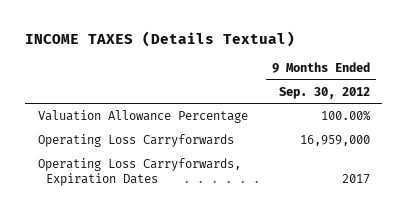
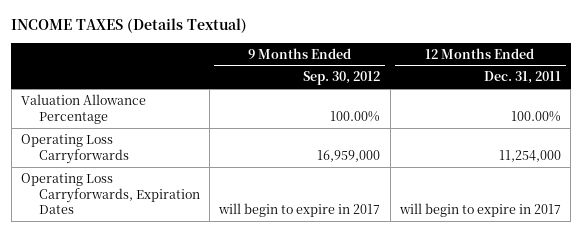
- | 9 Months Ended Sep. 30, 2012
+ | 9 Months Ended Sep. 30, 2012 | 12 Months Ended Dec. 31, 2011
- Operating Loss Carryforwards, Expiration Dates | 2017
+ Operating Loss Carryforwards, Expiration Dates | will begin to expire in 2017 | will begin to expire in 2017

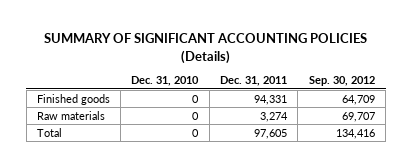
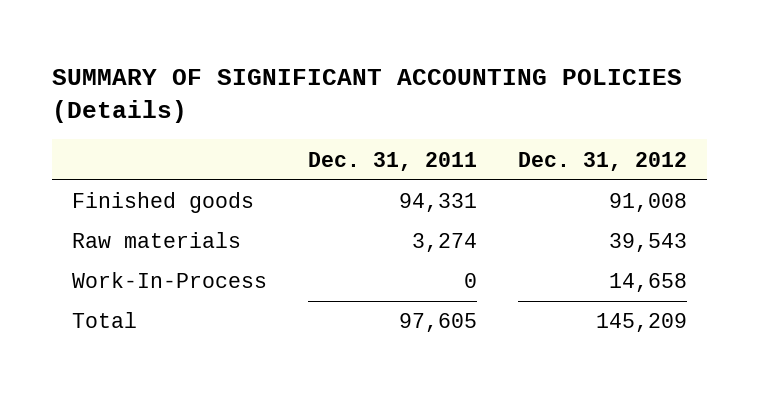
- | Dec. 31, 2010 | Dec. 31, 2011 | Sep. 30, 2012
+ | Dec. 31, 2011 | Dec. 31, 2012
+ Work-In-Process | 0 | 14,658

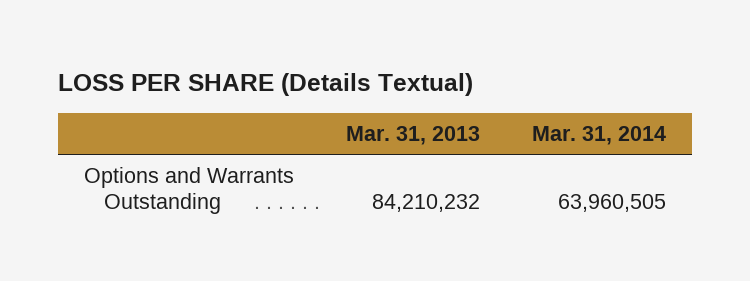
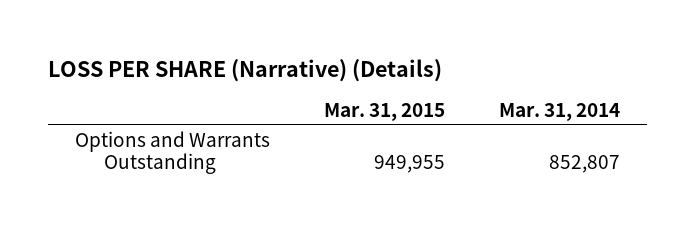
- LOSS PER SHARE (Details Textual)
+ LOSS PER SHARE (Narrative) (Details)
- | Mar. 31, 2013 | Mar. 31, 2014
+ | Mar. 31, 2015 | Mar. 31, 2014
- Options and Warrants Outstanding | 84,210,232 | 63,960,505
+ Options and Warrants Outstanding | 949,955 | 852,807

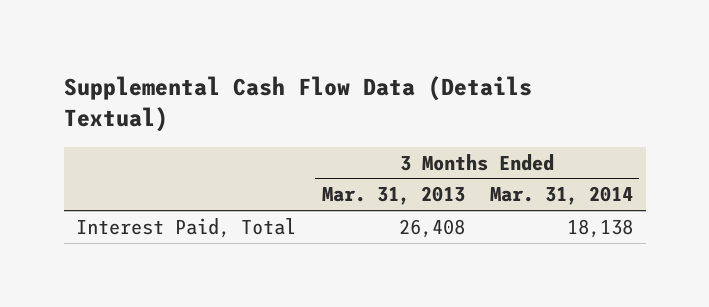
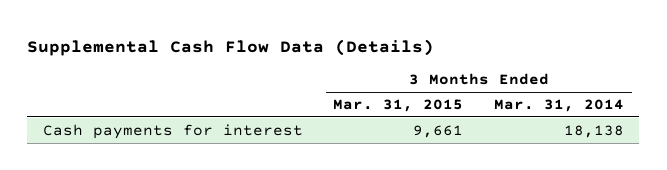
- Supplemental Cash Flow Data (Details Textual)
+ Supplemental Cash Flow Data (Details)
- | 3 Months Ended Mar. 31, 2013 | 3 Months Ended Mar. 31, 2014
+ | 3 Months Ended Mar. 31, 2015 | 3 Months Ended Mar. 31, 2014
- Interest Paid, Total | 26,408 | 18,138
+ Cash payments for interest | 9,661 | 18,138

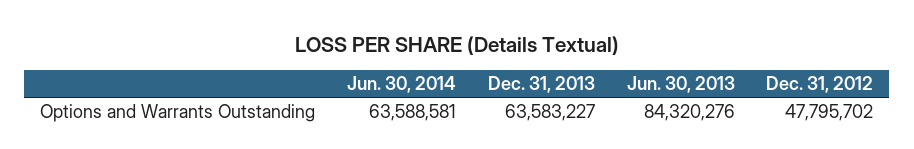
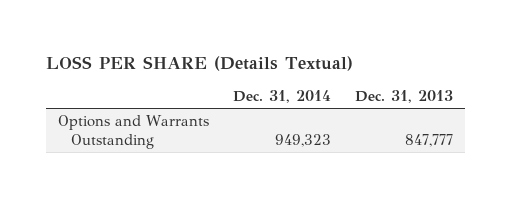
- | Jun. 30, 2014 | Dec. 31, 2013 | Jun. 30, 2013 | Dec. 31, 2012
+ | Dec. 31, 2014 | Dec. 31, 2013
- Options and Warrants Outstanding | 63,588,581 | 63,583,227 | 84,320,276 | 47,795,702
+ Options and Warrants Outstanding | 949,323 | 847,777

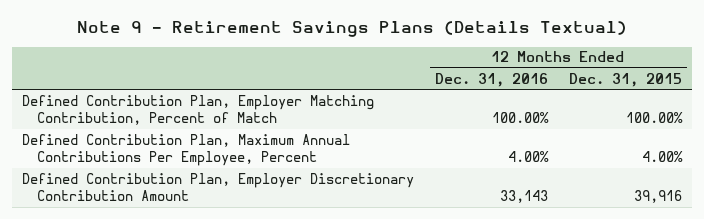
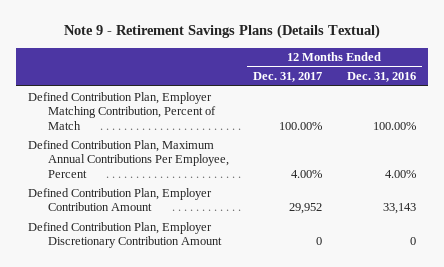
- | 12 Months Ended Dec. 31, 2016 | 12 Months Ended Dec. 31, 2015
+ | 12 Months Ended Dec. 31, 2017 | 12 Months Ended Dec. 31, 2016
- Defined Contribution Plan, Employer Discretionary Contribution Amount | 33,143 | 39,916
+ Defined Contribution Plan, Employer Contribution Amount | 29,952 | 33,143
+ Defined Contribution Plan, Employer Discretionary Contribution Amount | 0 | 0

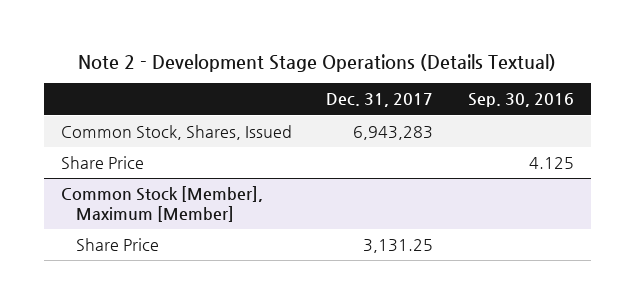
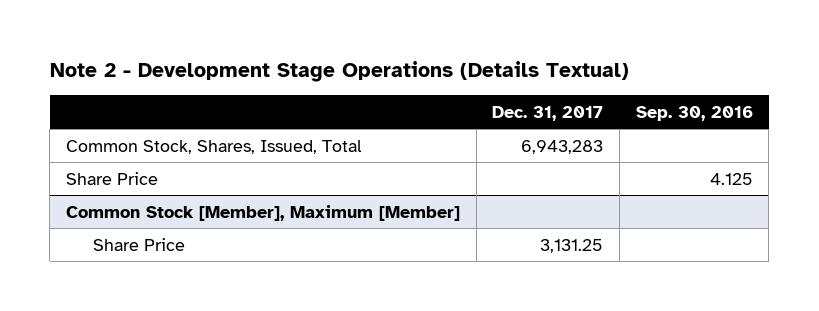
- Common Stock, Shares, Issued | 6,943,283 |
+ Common Stock, Shares, Issued, Total | 6,943,283 |

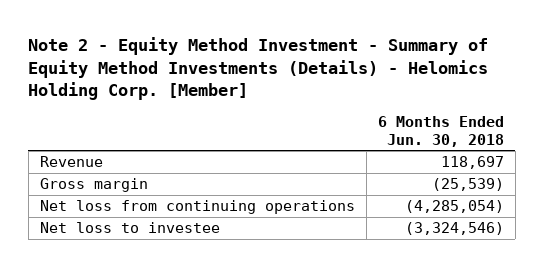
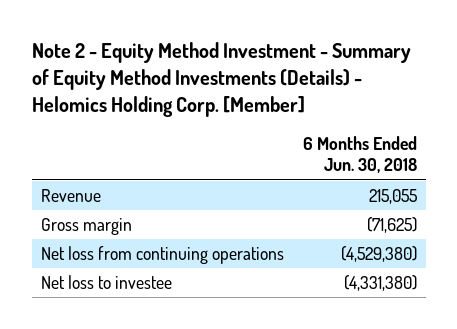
- Revenue | 118,697
- Gross margin | (25,539)
- Net loss from continuing operations | (4,285,054)
- Net loss to investee | (3,324,546)
+ Revenue | 215,055
+ Gross margin | (71,625)
+ Net loss from continuing operations | (4,529,380)
+ Net loss to investee | (4,331,380)

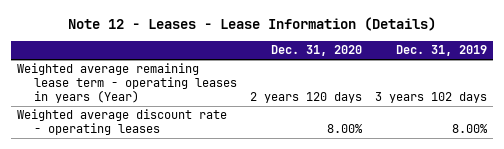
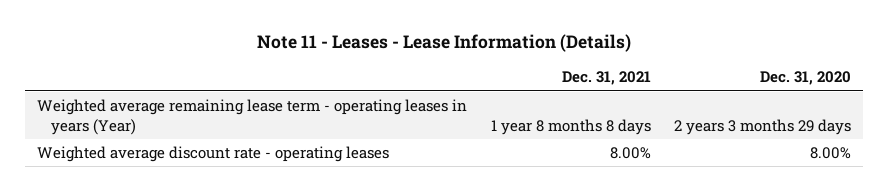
- Note 12 - Leases - Lease Information (Details)
+ Note 11 - Leases - Lease Information (Details)
- | Dec. 31, 2020 | Dec. 31, 2019
+ | Dec. 31, 2021 | Dec. 31, 2020
- Weighted average remaining lease term - operating leases in years (Year) | 2 years 120 days | 3 years 102 days
+ Weighted average remaining lease term - operating leases in years (Year) | 1 year 8 months 8 days | 2 years 3 months 29 days

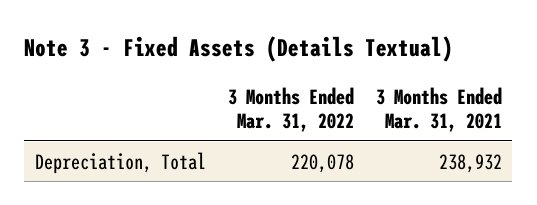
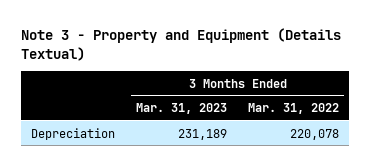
- Note 3 - Fixed Assets (Details Textual)
+ Note 3 - Property and Equipment (Details Textual)
- | 3 Months Ended Mar. 31, 2022 | 3 Months Ended Mar. 31, 2021
+ | 3 Months Ended Mar. 31, 2023 | 3 Months Ended Mar. 31, 2022
- Depreciation, Total | 220,078 | 238,932
+ Depreciation | 231,189 | 220,078

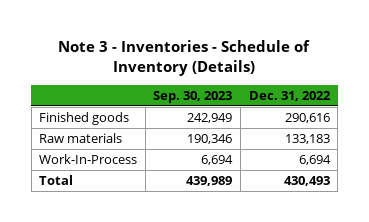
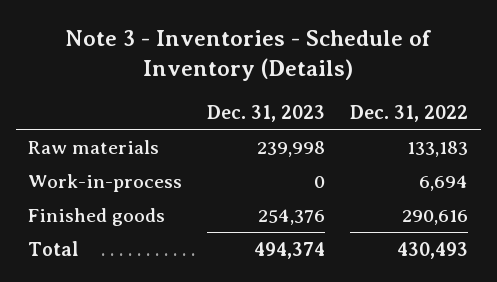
- | Sep. 30, 2023 | Dec. 31, 2022
+ | Dec. 31, 2023 | Dec. 31, 2022
- Work-In-Process | 6,694 | 6,694
+ Work-in-process | 0 | 6,694
moved down: Finished goods | 254,376 | 290,616

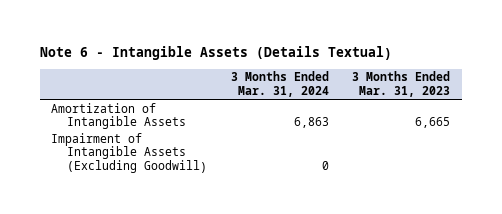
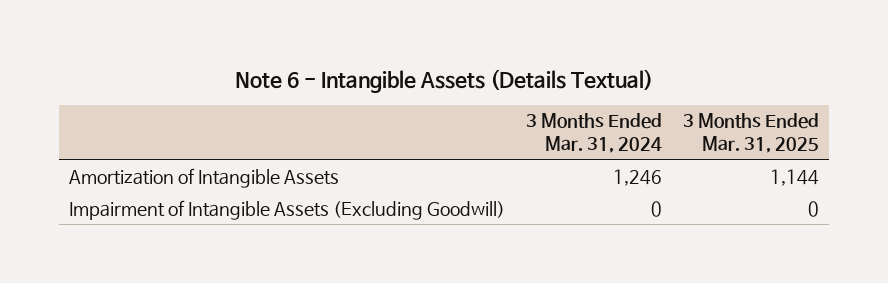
- | 3 Months Ended Mar. 31, 2024 | 3 Months Ended Mar. 31, 2023
+ | 3 Months Ended Mar. 31, 2024 | 3 Months Ended Mar. 31, 2025
- Amortization of Intangible Assets | 6,863 | 6,665
+ Amortization of Intangible Assets | 1,246 | 1,144

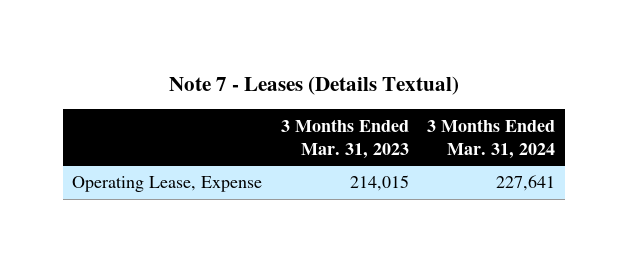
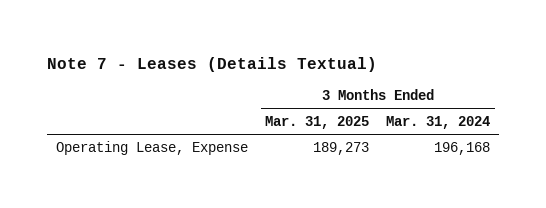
- | 3 Months Ended Mar. 31, 2023 | 3 Months Ended Mar. 31, 2024
+ | 3 Months Ended Mar. 31, 2025 | 3 Months Ended Mar. 31, 2024
- Operating Lease, Expense | 214,015 | 227,641
+ Operating Lease, Expense | 189,273 | 196,168

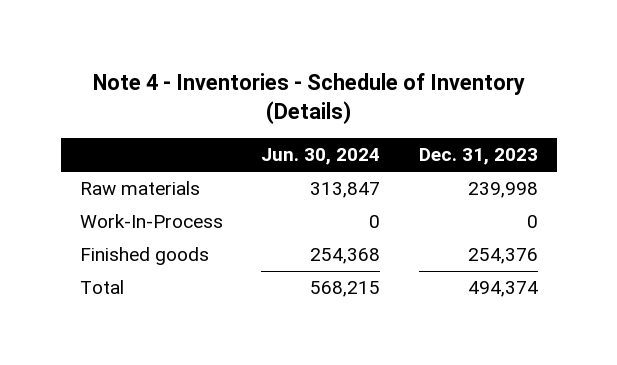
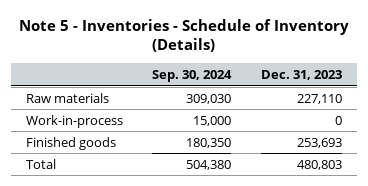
- Note 4 - Inventories - Schedule of Inventory (Details)
+ Note 5 - Inventories - Schedule of Inventory (Details)
- | Jun. 30, 2024 | Dec. 31, 2023
+ | Sep. 30, 2024 | Dec. 31, 2023
- Raw materials | 313,847 | 239,998
- Work-In-Process | 0 | 0
- Finished goods | 254,368 | 254,376
- Total | 568,215 | 494,374
+ Raw materials | 309,030 | 227,110
+ Work-in-process | 15,000 | 0
+ Finished goods | 180,350 | 253,693
+ Total | 504,380 | 480,803

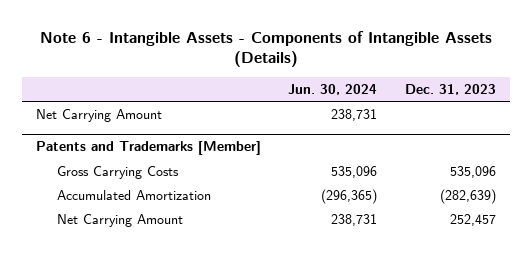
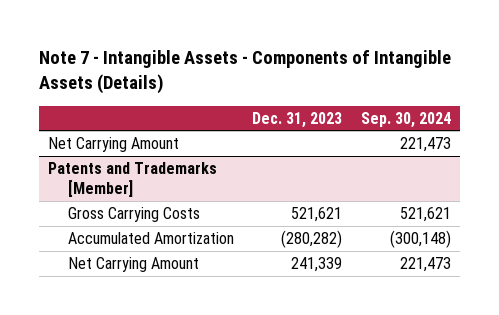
- Note 6 - Intangible Assets - Components of Intangible Assets (Details)
+ Note 7 - Intangible Assets - Components of Intangible Assets (Details)
- | Jun. 30, 2024 | Dec. 31, 2023
+ | Dec. 31, 2023 | Sep. 30, 2024
@ Patents and Trademarks [Member]
- Gross Carrying Costs | 535,096 | 535,096
- Accumulated Amortization | (296,365) | (282,639)
- Net Carrying Amount | 238,731 | 252,457
+ Gross Carrying Costs | 521,621 | 521,621
+ Accumulated Amortization | (280,282) | (300,148)
+ Net Carrying Amount | 241,339 | 221,473

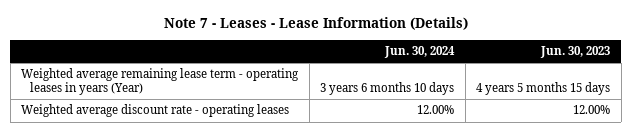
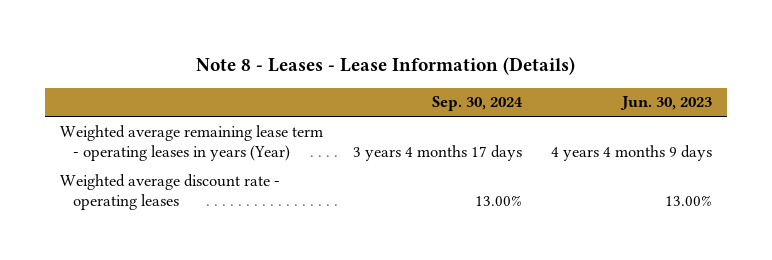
- Note 7 - Leases - Lease Information (Details)
+ Note 8 - Leases - Lease Information (Details)
- | Jun. 30, 2024 | Jun. 30, 2023
+ | Sep. 30, 2024 | Jun. 30, 2023
- Weighted average remaining lease term - operating leases in years (Year) | 3 years 6 months 10 days | 4 years 5 months 15 days
- Weighted average discount rate - operating leases | 12.00% | 12.00%
+ Weighted average remaining lease term - operating leases in years (Year) | 3 years 4 months 17 days | 4 years 4 months 9 days
+ Weighted average discount rate - operating leases | 13.00% | 13.00%

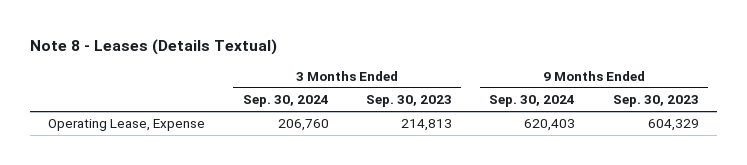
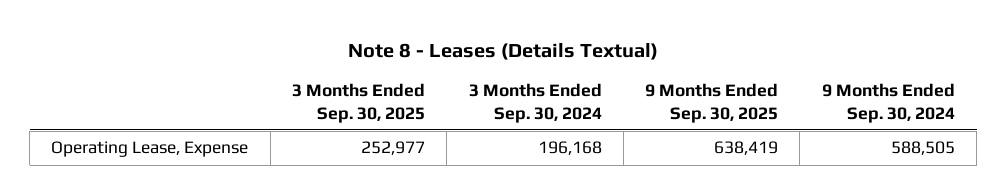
- | 3 Months Ended Sep. 30, 2024 | 3 Months Ended Sep. 30, 2023 | 9 Months Ended Sep. 30, 2024 | 9 Months Ended Sep. 30, 2023
+ | 3 Months Ended Sep. 30, 2025 | 3 Months Ended Sep. 30, 2024 | 9 Months Ended Sep. 30, 2025 | 9 Months Ended Sep. 30, 2024
- Operating Lease, Expense | 206,760 | 214,813 | 620,403 | 604,329
+ Operating Lease, Expense | 252,977 | 196,168 | 638,419 | 588,505

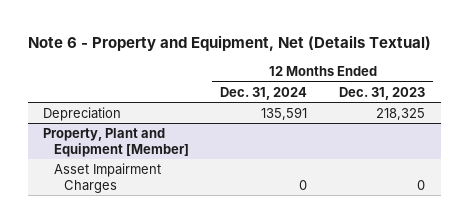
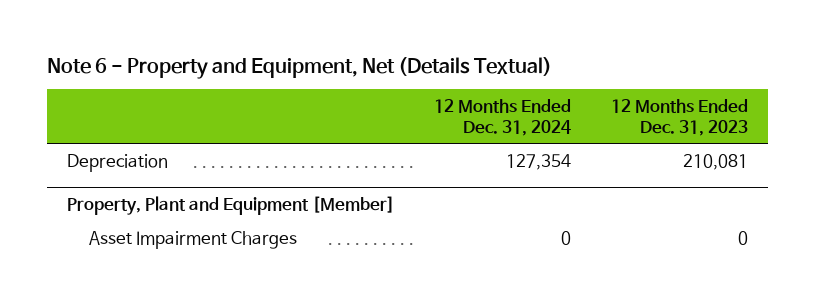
- Depreciation | 135,591 | 218,325
+ Depreciation | 127,354 | 210,081

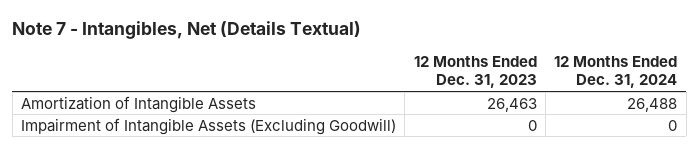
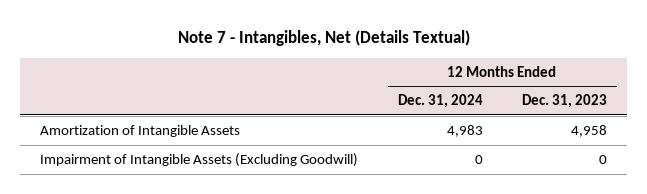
- | 12 Months Ended Dec. 31, 2023 | 12 Months Ended Dec. 31, 2024
+ | 12 Months Ended Dec. 31, 2024 | 12 Months Ended Dec. 31, 2023
- Amortization of Intangible Assets | 26,463 | 26,488
+ Amortization of Intangible Assets | 4,983 | 4,958

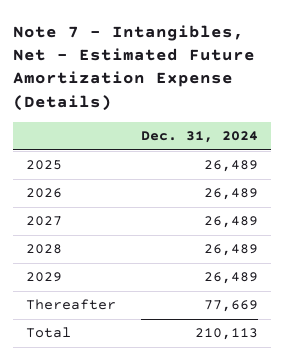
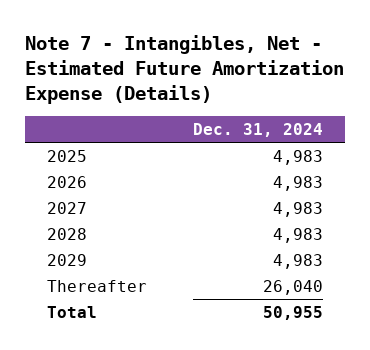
- 2025 | 26,489
- 2026 | 26,489
- 2027 | 26,489
- 2028 | 26,489
- 2029 | 26,489
- Thereafter | 77,669
- Total | 210,113
+ 2025 | 4,983
+ 2026 | 4,983
+ 2027 | 4,983
+ 2028 | 4,983
+ 2029 | 4,983
+ Thereafter | 26,040
+ Total | 50,955

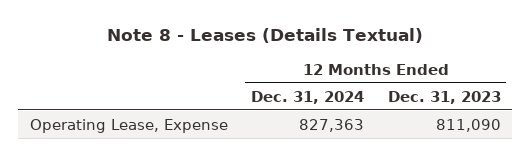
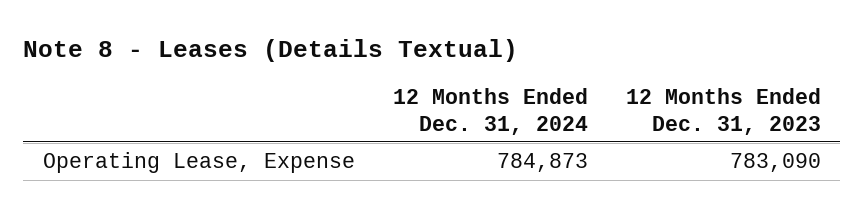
- Operating Lease, Expense | 827,363 | 811,090
+ Operating Lease, Expense | 784,873 | 783,090

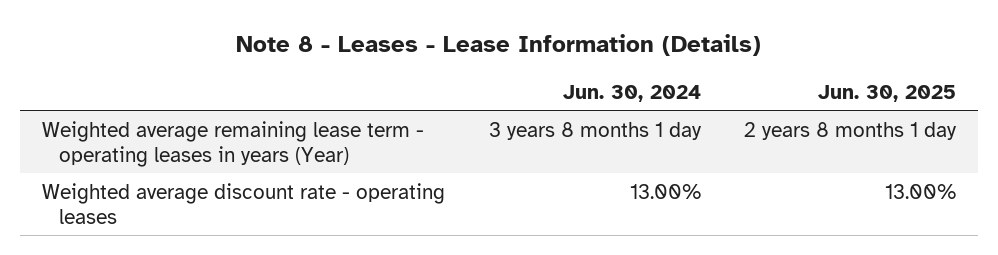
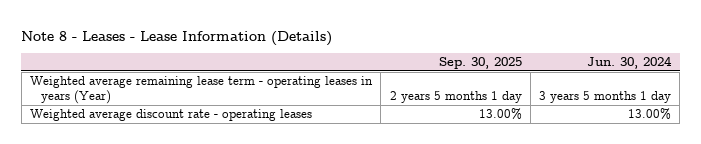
- | Jun. 30, 2024 | Jun. 30, 2025
+ | Sep. 30, 2025 | Jun. 30, 2024
- Weighted average remaining lease term - operating leases in years (Year) | 3 years 8 months 1 day | 2 years 8 months 1 day
+ Weighted average remaining lease term - operating leases in years (Year) | 2 years 5 months 1 day | 3 years 5 months 1 day

